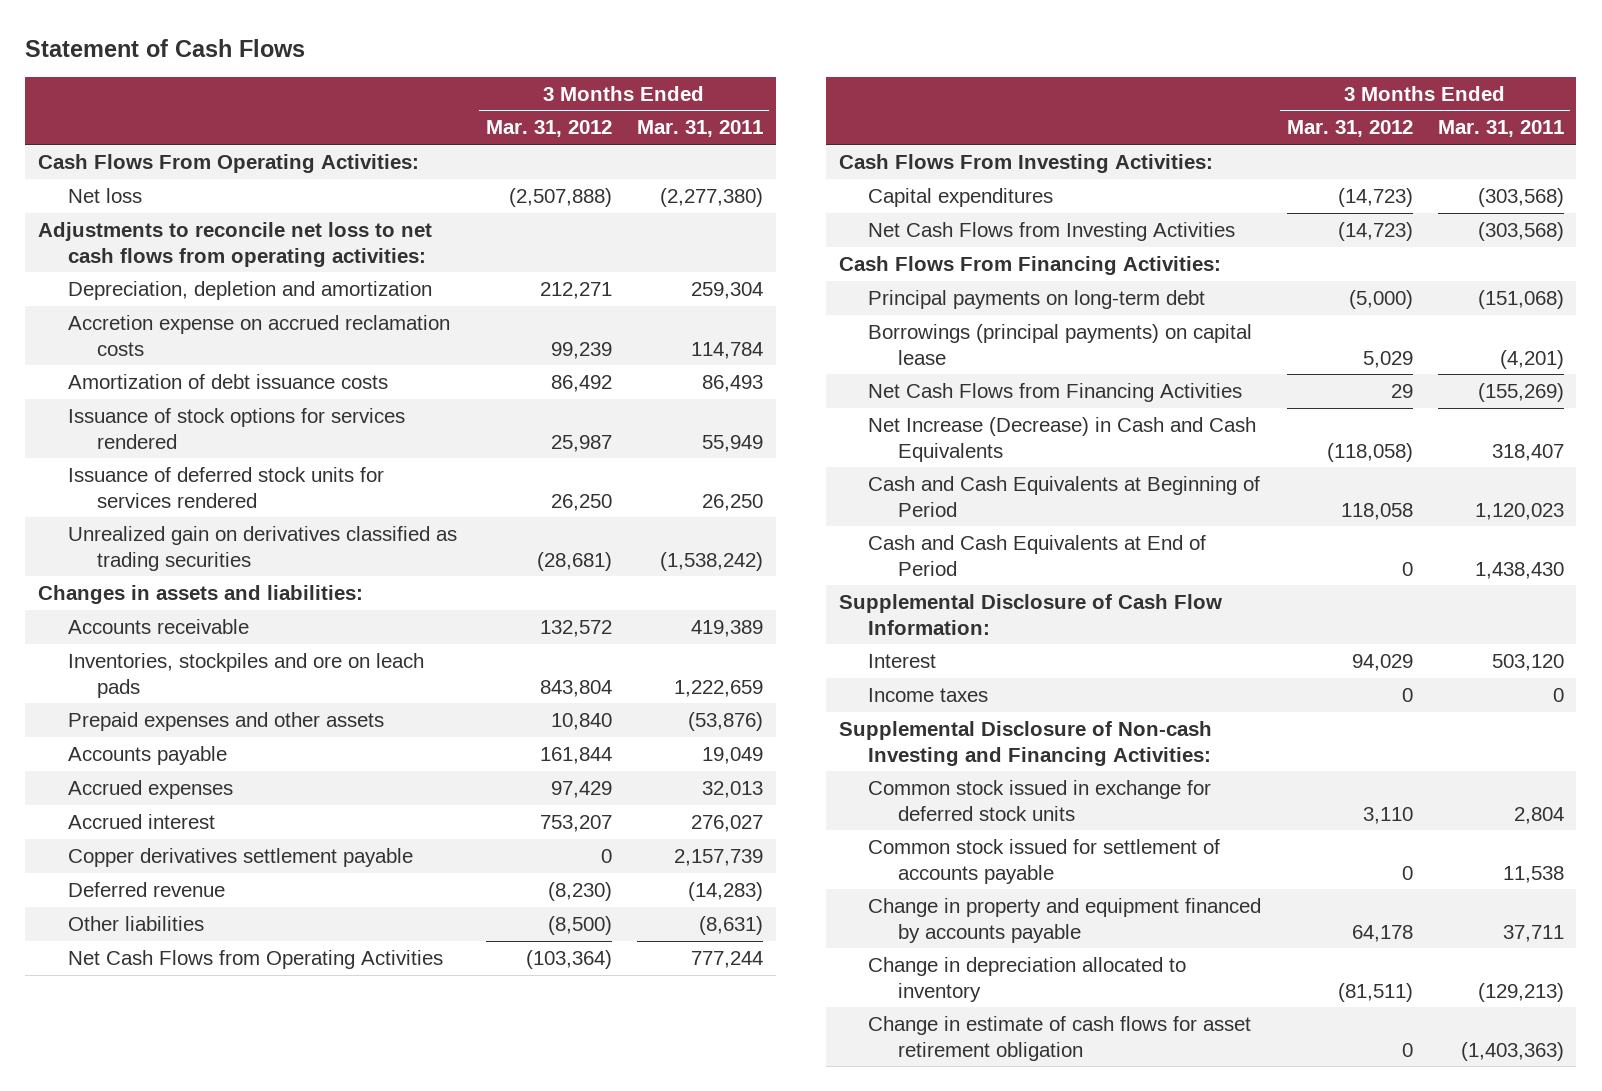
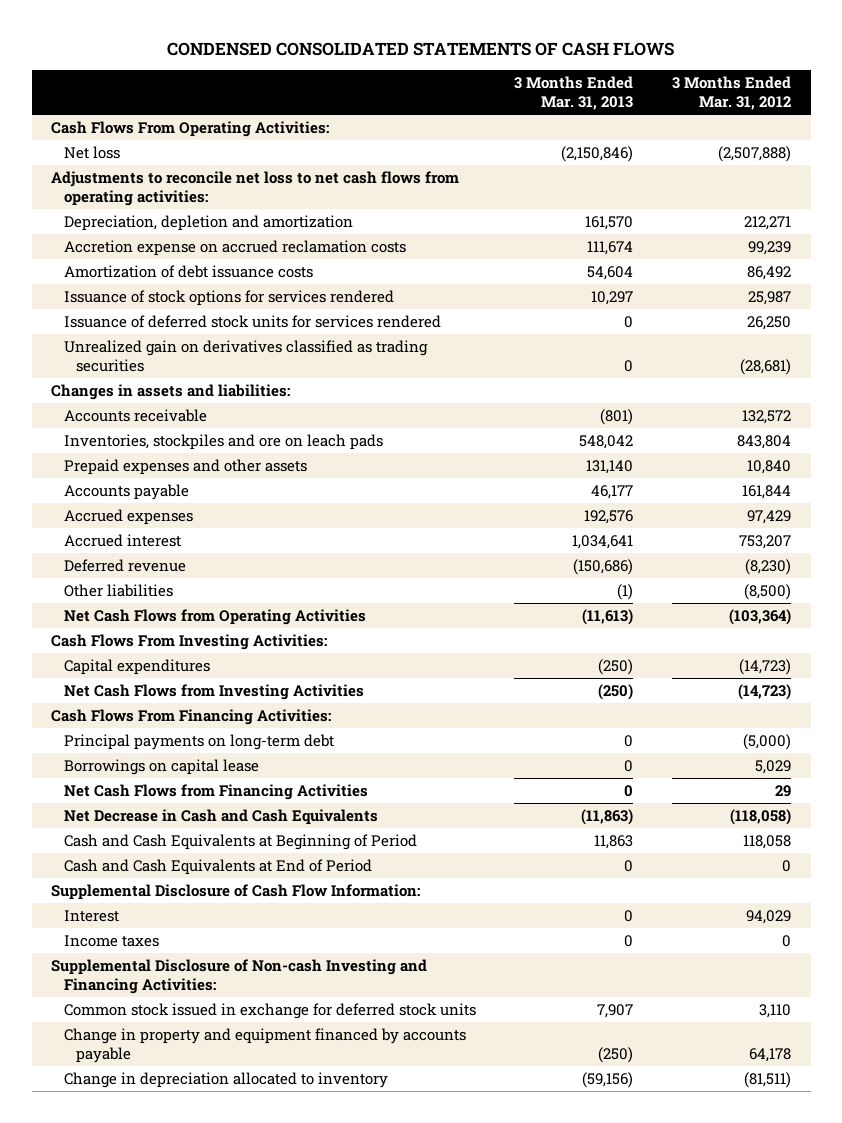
- Statement of Cash Flows
+ CONDENSED CONSOLIDATED STATEMENTS OF CASH FLOWS
- | 3 Months Ended Mar. 31, 2012 | 3 Months Ended Mar. 31, 2011
+ | 3 Months Ended Mar. 31, 2013 | 3 Months Ended Mar. 31, 2012
- Copper derivatives settlement payable | 0 | 2,157,739
- Borrowings (principal payments) on capital lease | 5,029 | (4,201)
+ Borrowings on capital lease | 0 | 5,029
- Net Increase (Decrease) in Cash and Cash Equivalents | (118,058) | 318,407
+ Net Decrease in Cash and Cash Equivalents | (11,863) | (118,058)
- Common stock issued for settlement of accounts payable | 0 | 11,538
- Change in estimate of cash flows for asset retirement obligation | 0 | (1,403,363)

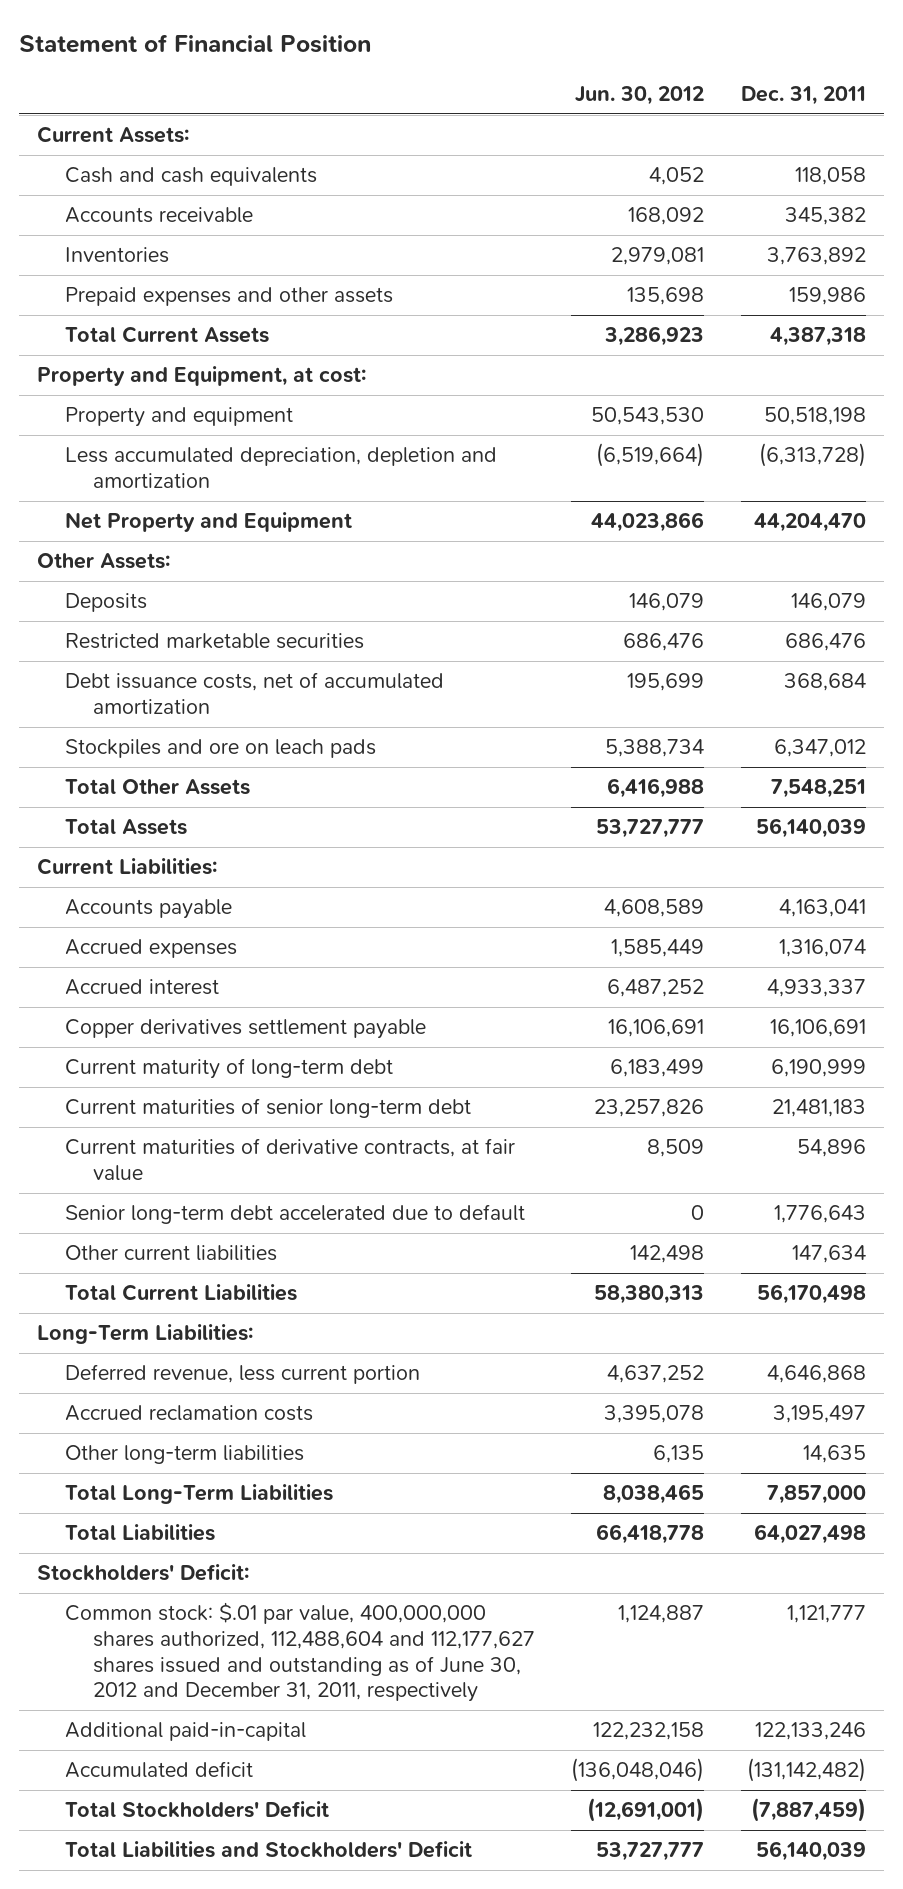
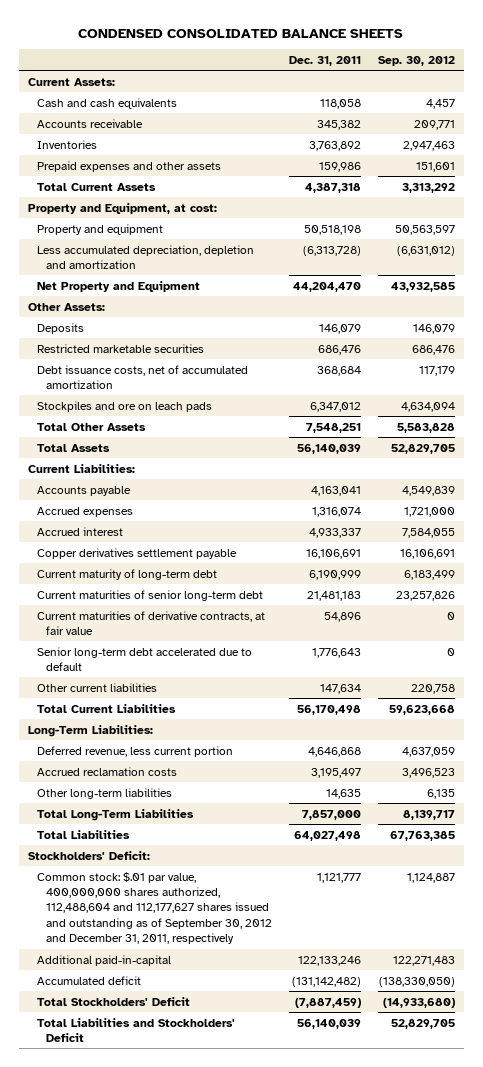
- Statement of Financial Position
+ CONDENSED CONSOLIDATED BALANCE SHEETS
- | Jun. 30, 2012 | Dec. 31, 2011
+ | Dec. 31, 2011 | Sep. 30, 2012
- Common stock: $.01 par value, 400,000,000 shares authorized, 112,488,604 and 112,177,627 shares issued and outstanding as of June 30, 2012 and December 31, 2011, respectively | 1,124,887 | 1,121,777
+ Common stock: $.01 par value, 400,000,000 shares authorized, 112,488,604 and 112,177,627 shares issued and outstanding as of September 30, 2012 and December 31, 2011, respectively | 1,121,777 | 1,124,887

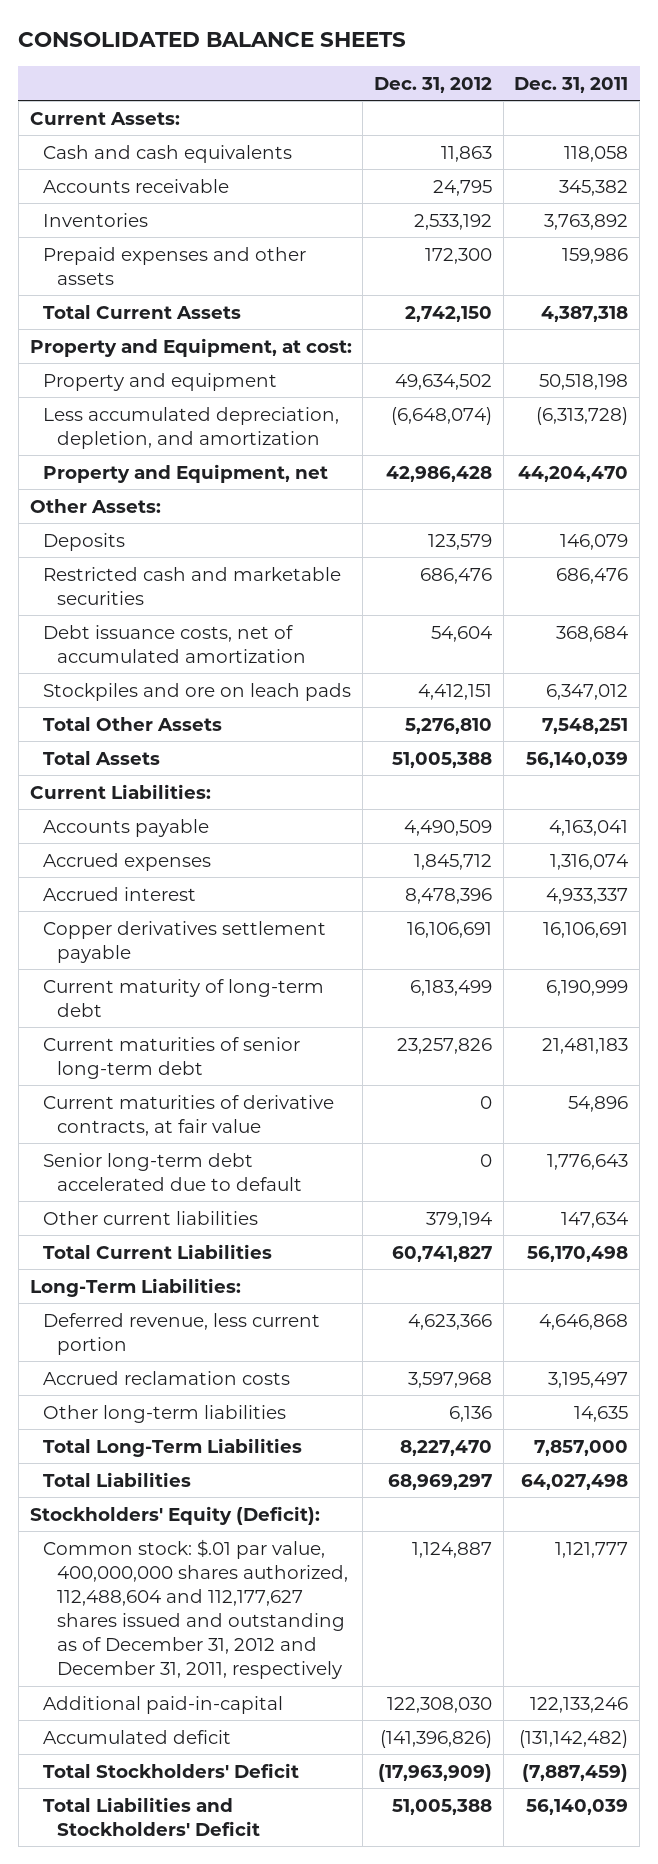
- CONDENSED CONSOLIDATED BALANCE SHEETS
+ CONSOLIDATED BALANCE SHEETS
- | Dec. 31, 2011 | Sep. 30, 2012
+ | Dec. 31, 2012 | Dec. 31, 2011
- Less accumulated depreciation, depletion and amortization | (6,313,728) | (6,631,012)
- Net Property and Equipment | 44,204,470 | 43,932,585
+ Less accumulated depreciation, depletion, and amortization | (6,648,074) | (6,313,728)
+ Property and Equipment, net | 42,986,428 | 44,204,470
- Restricted marketable securities | 686,476 | 686,476
+ Restricted cash and marketable securities | 686,476 | 686,476
- Stockholders' Deficit:
- Common stock: $.01 par value, 400,000,000 shares authorized, 112,488,604 and 112,177,627 shares issued and outstanding as of September 30, 2012 and December 31, 2011, respectively | 1,121,777 | 1,124,887
+ Stockholders' Equity (Deficit):
+ Common stock: $.01 par value, 400,000,000 shares authorized, 112,488,604 and 112,177,627 shares issued and outstanding as of December 31, 2012 and December 31, 2011, respectively | 1,124,887 | 1,121,777

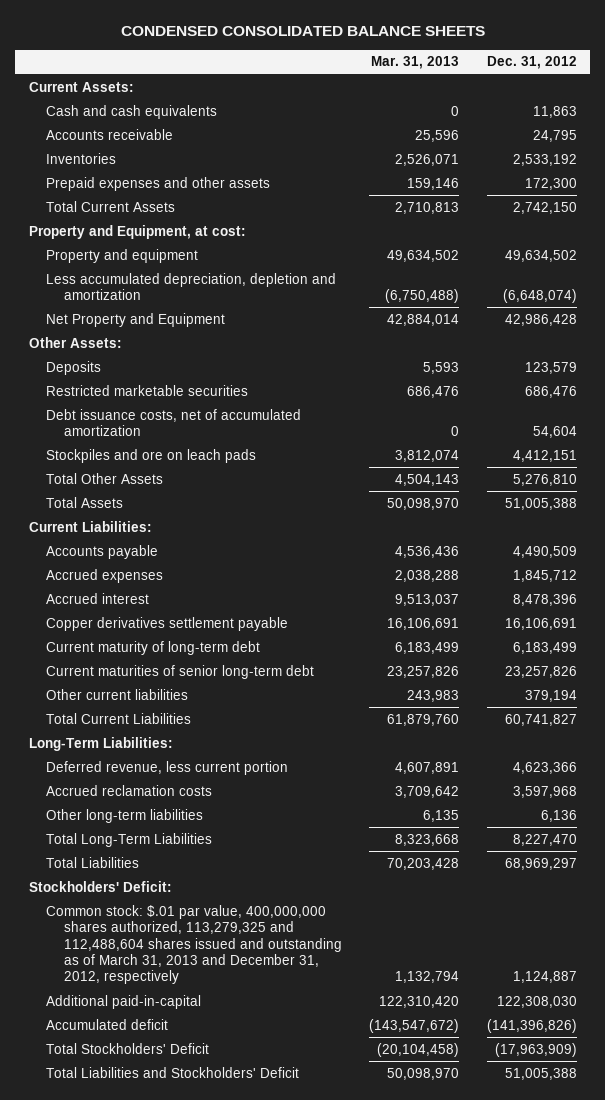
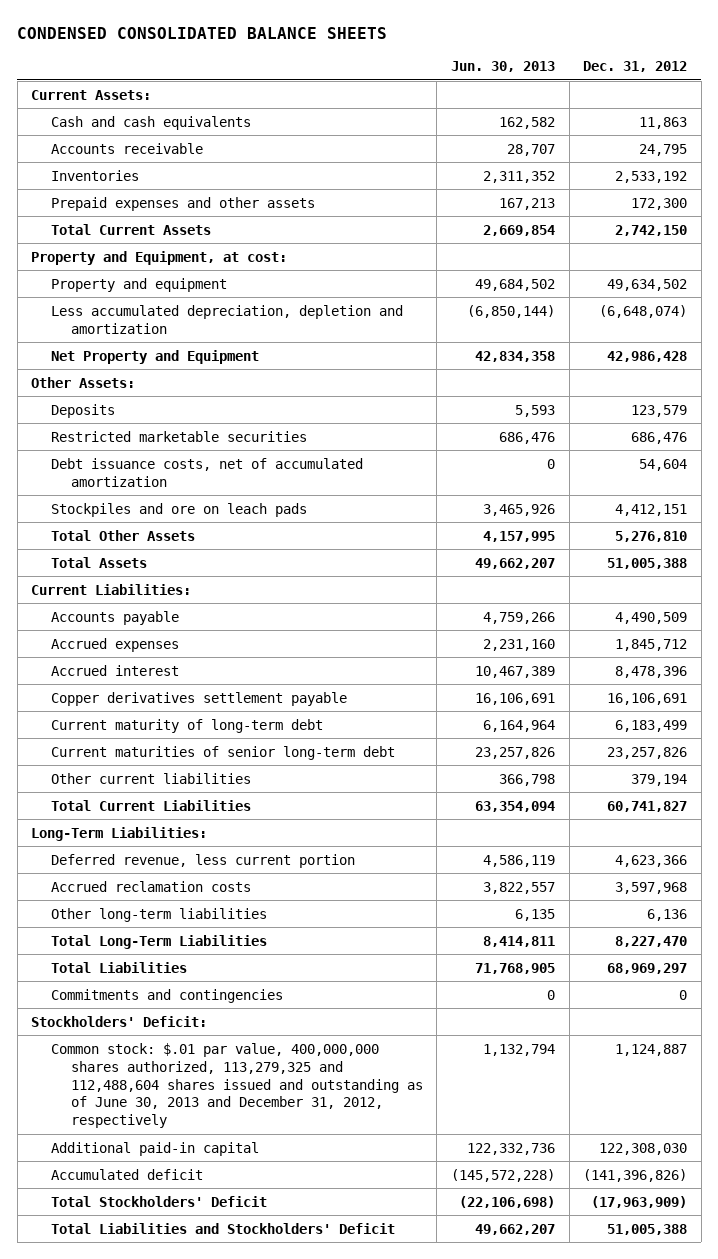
- | Mar. 31, 2013 | Dec. 31, 2012
+ | Jun. 30, 2013 | Dec. 31, 2012
+ Commitments and contingencies | 0 | 0
- Common stock: $.01 par value, 400,000,000 shares authorized, 113,279,325 and 112,488,604 shares issued and outstanding as of March 31, 2013 and December 31, 2012, respectively | 1,132,794 | 1,124,887
- Additional paid-in-capital | 122,310,420 | 122,308,030
+ Common stock: $.01 par value, 400,000,000 shares authorized, 113,279,325 and 112,488,604 shares issued and outstanding as of June 30, 2013 and December 31, 2012, respectively | 1,132,794 | 1,124,887
+ Additional paid-in capital | 122,332,736 | 122,308,030

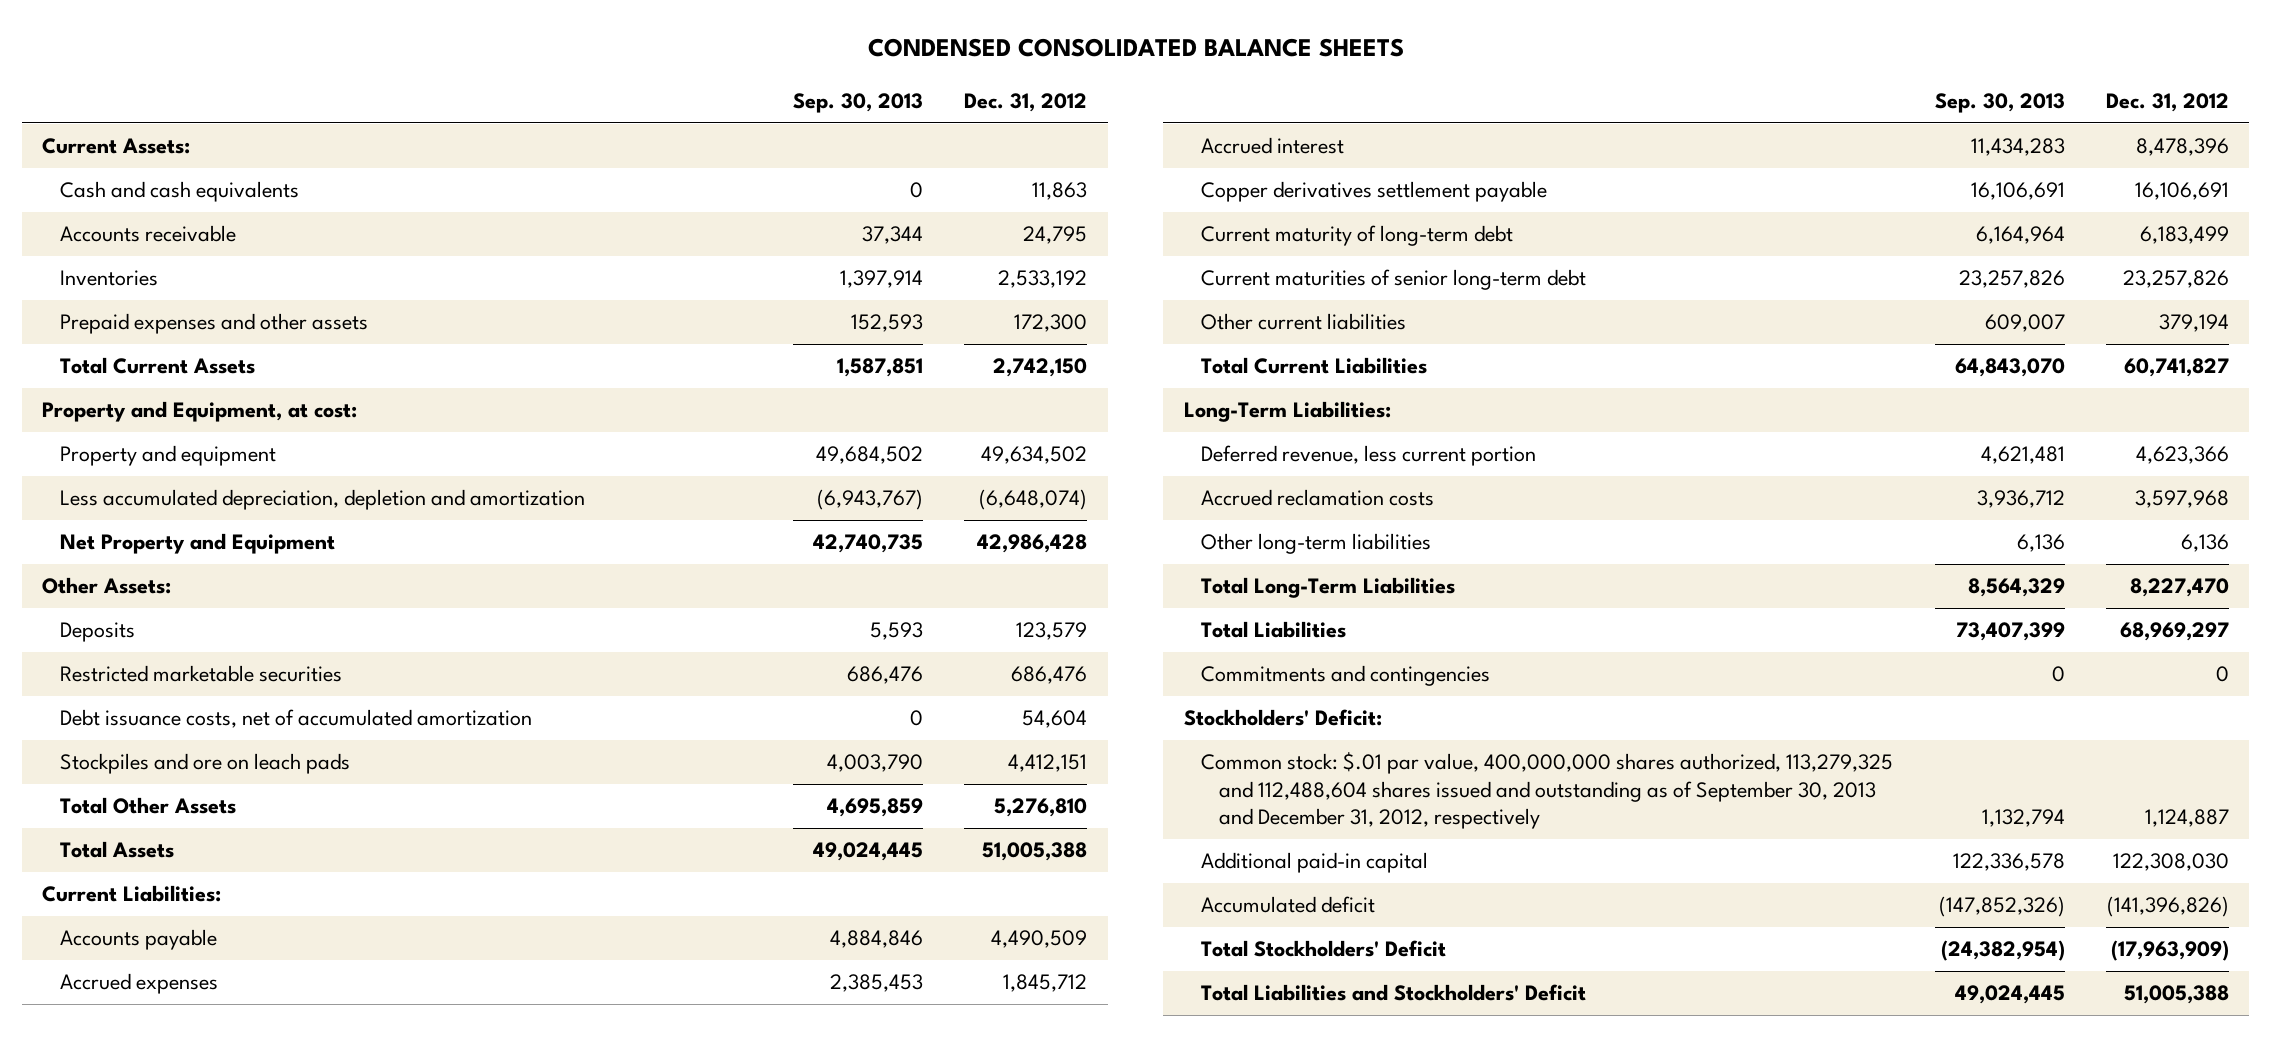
- | Jun. 30, 2013 | Dec. 31, 2012
+ | Sep. 30, 2013 | Dec. 31, 2012
- Common stock: $.01 par value, 400,000,000 shares authorized, 113,279,325 and 112,488,604 shares issued and outstanding as of June 30, 2013 and December 31, 2012, respectively | 1,132,794 | 1,124,887
+ Common stock: $.01 par value, 400,000,000 shares authorized, 113,279,325 and 112,488,604 shares issued and outstanding as of September 30, 2013 and December 31, 2012, respectively | 1,132,794 | 1,124,887

